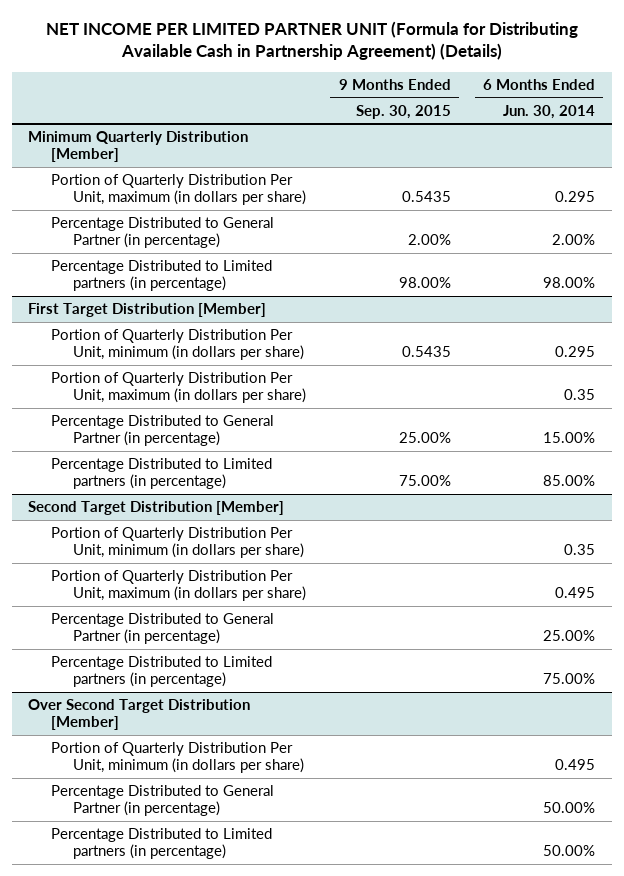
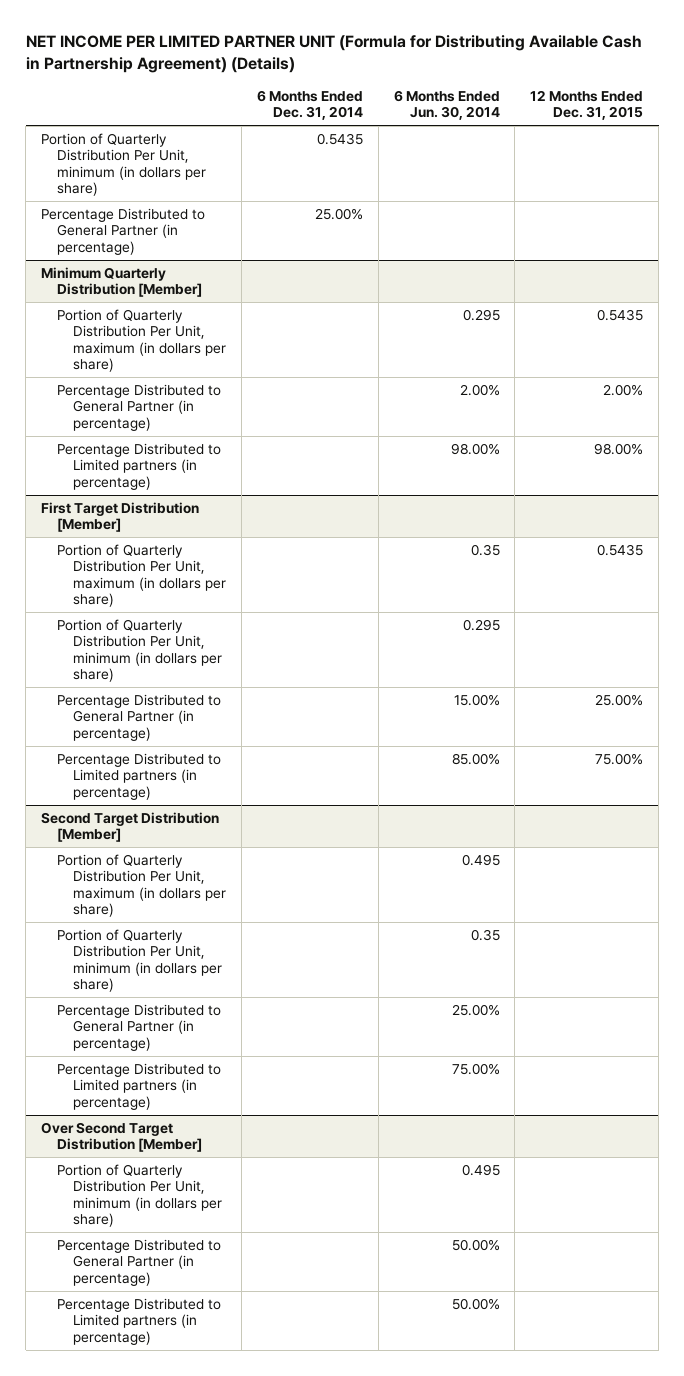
- | 9 Months Ended Sep. 30, 2015 | 6 Months Ended Jun. 30, 2014
+ | 6 Months Ended Dec. 31, 2014 | 6 Months Ended Jun. 30, 2014 | 12 Months Ended Dec. 31, 2015
+ Portion of Quarterly Distribution Per Unit, minimum (in dollars per share) | 0.5435 | |
+ Percentage Distributed to General Partner (in percentage) | 25.00% | |
@ First Target Distribution [Member]
moved down: Portion of Quarterly Distribution Per Unit, minimum (in dollars per share) | | 0.295 |
@ Second Target Distribution [Member]
moved down: Portion of Quarterly Distribution Per Unit, minimum (in dollars per share) | | 0.35 |

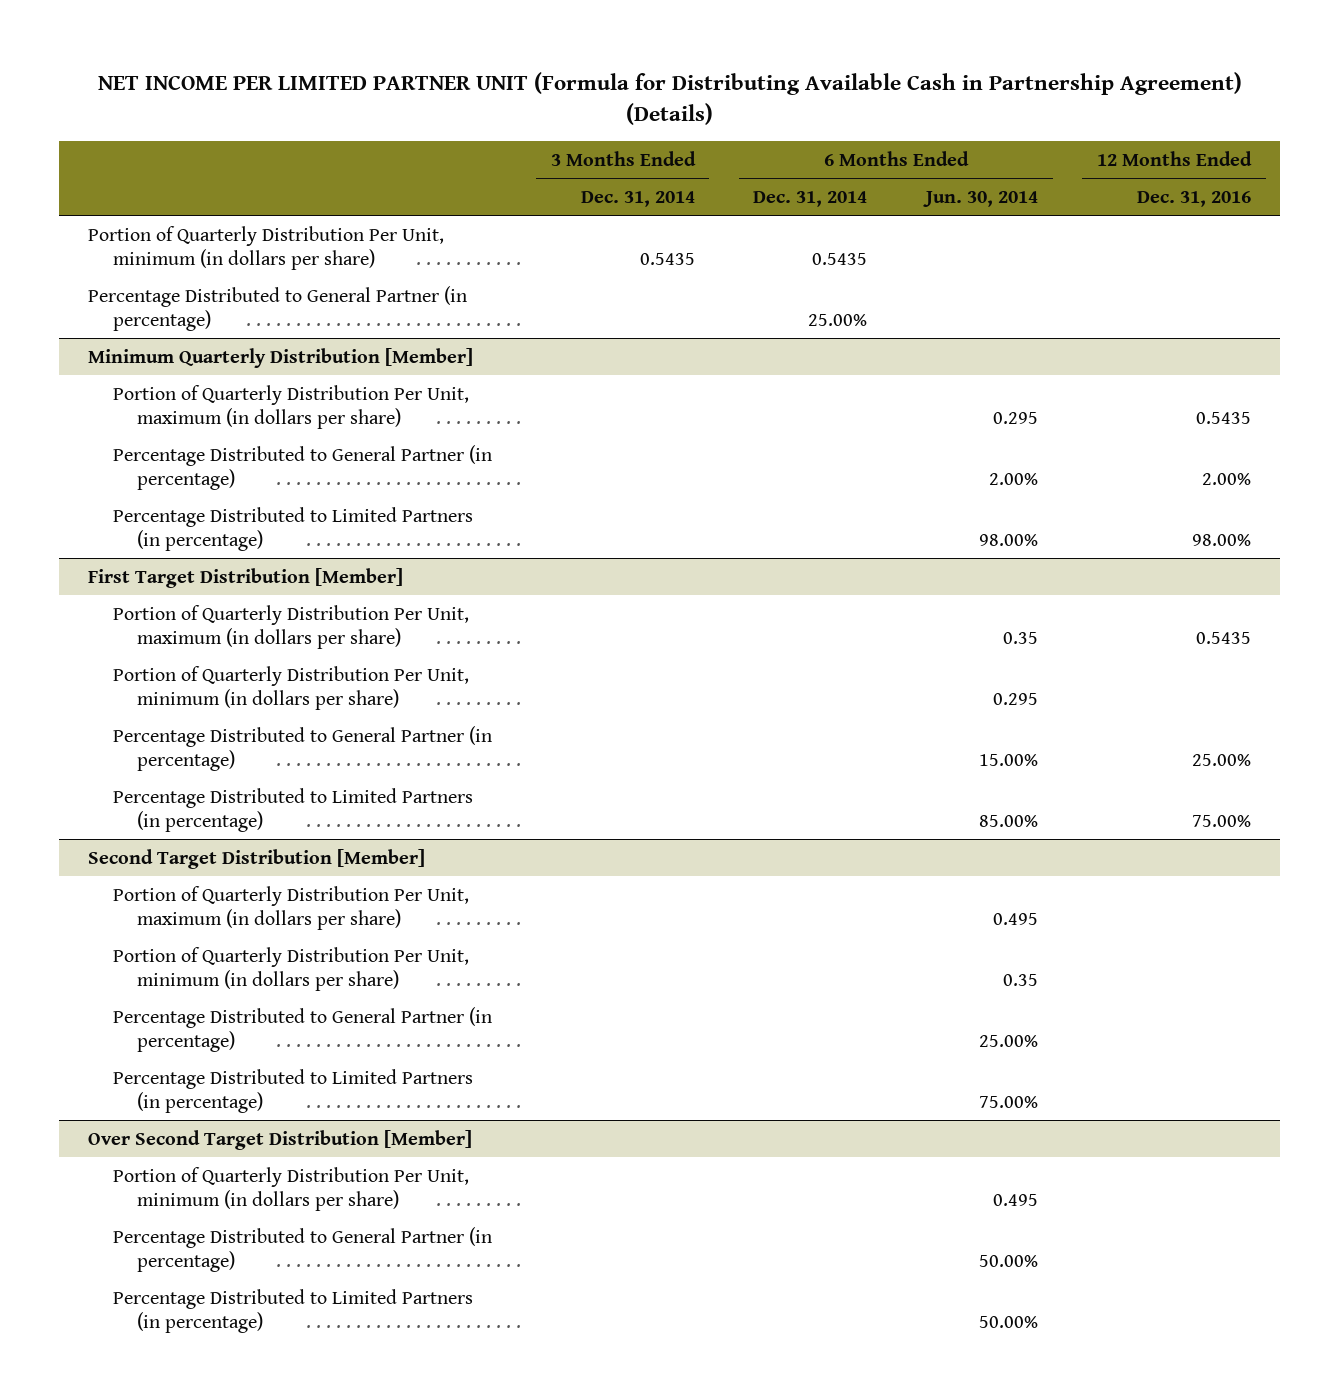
- | 6 Months Ended Dec. 31, 2014 | 6 Months Ended Jun. 30, 2014 | 12 Months Ended Dec. 31, 2015
+ | 3 Months Ended Dec. 31, 2014 | 6 Months Ended Dec. 31, 2014 | 6 Months Ended Jun. 30, 2014 | 12 Months Ended Dec. 31, 2016
@ Minimum Quarterly Distribution [Member]
- Percentage Distributed to Limited partners (in percentage) | | 98.00% | 98.00%
+ Percentage Distributed to Limited Partners (in percentage) | | | 98.00% | 98.00%
@ First Target Distribution [Member]
- Percentage Distributed to Limited partners (in percentage) | | 85.00% | 75.00%
+ Percentage Distributed to Limited Partners (in percentage) | | | 85.00% | 75.00%
@ Second Target Distribution [Member]
- Percentage Distributed to Limited partners (in percentage) | | 75.00% |
+ Percentage Distributed to Limited Partners (in percentage) | | | 75.00% |
@ Over Second Target Distribution [Member]
- Percentage Distributed to Limited partners (in percentage) | | 50.00% |
+ Percentage Distributed to Limited Partners (in percentage) | | | 50.00% |

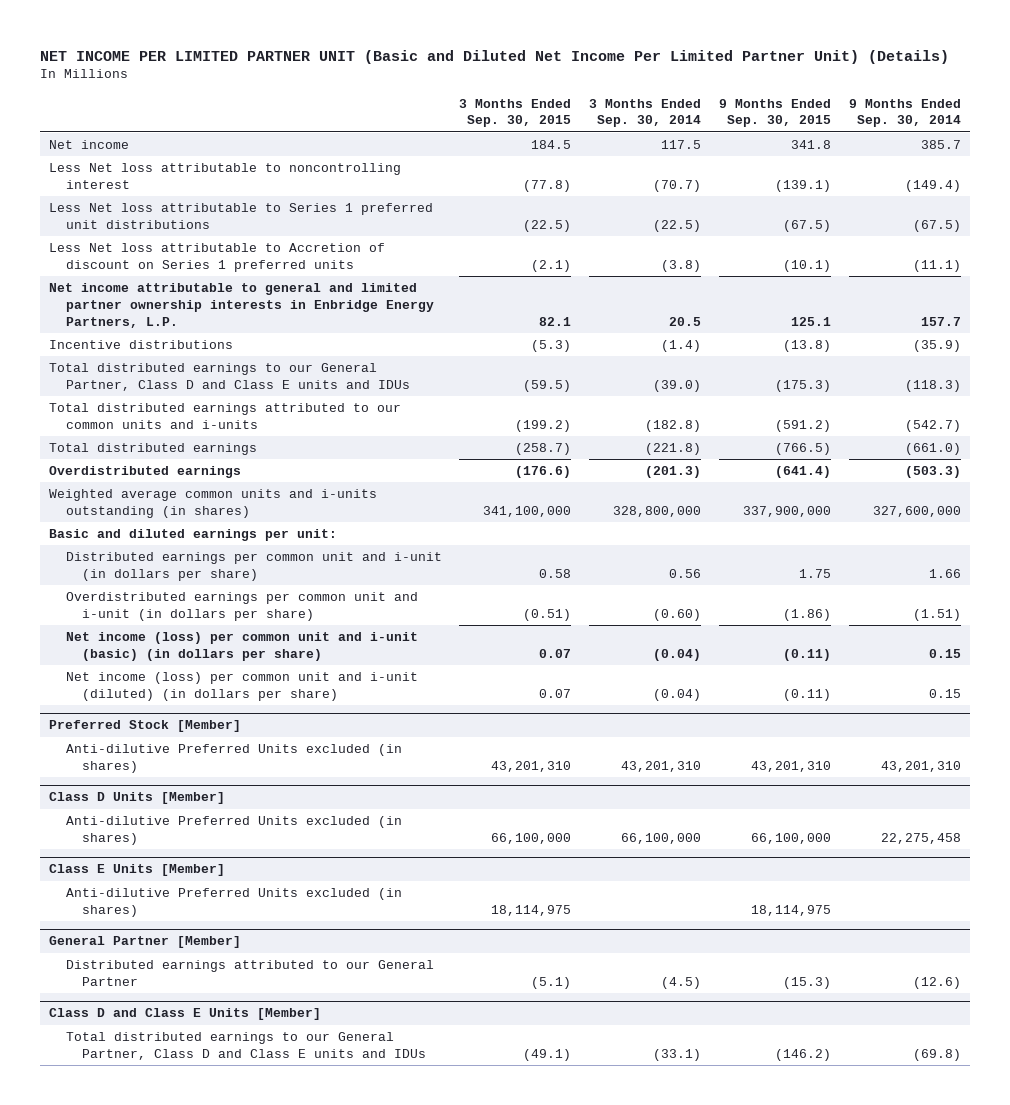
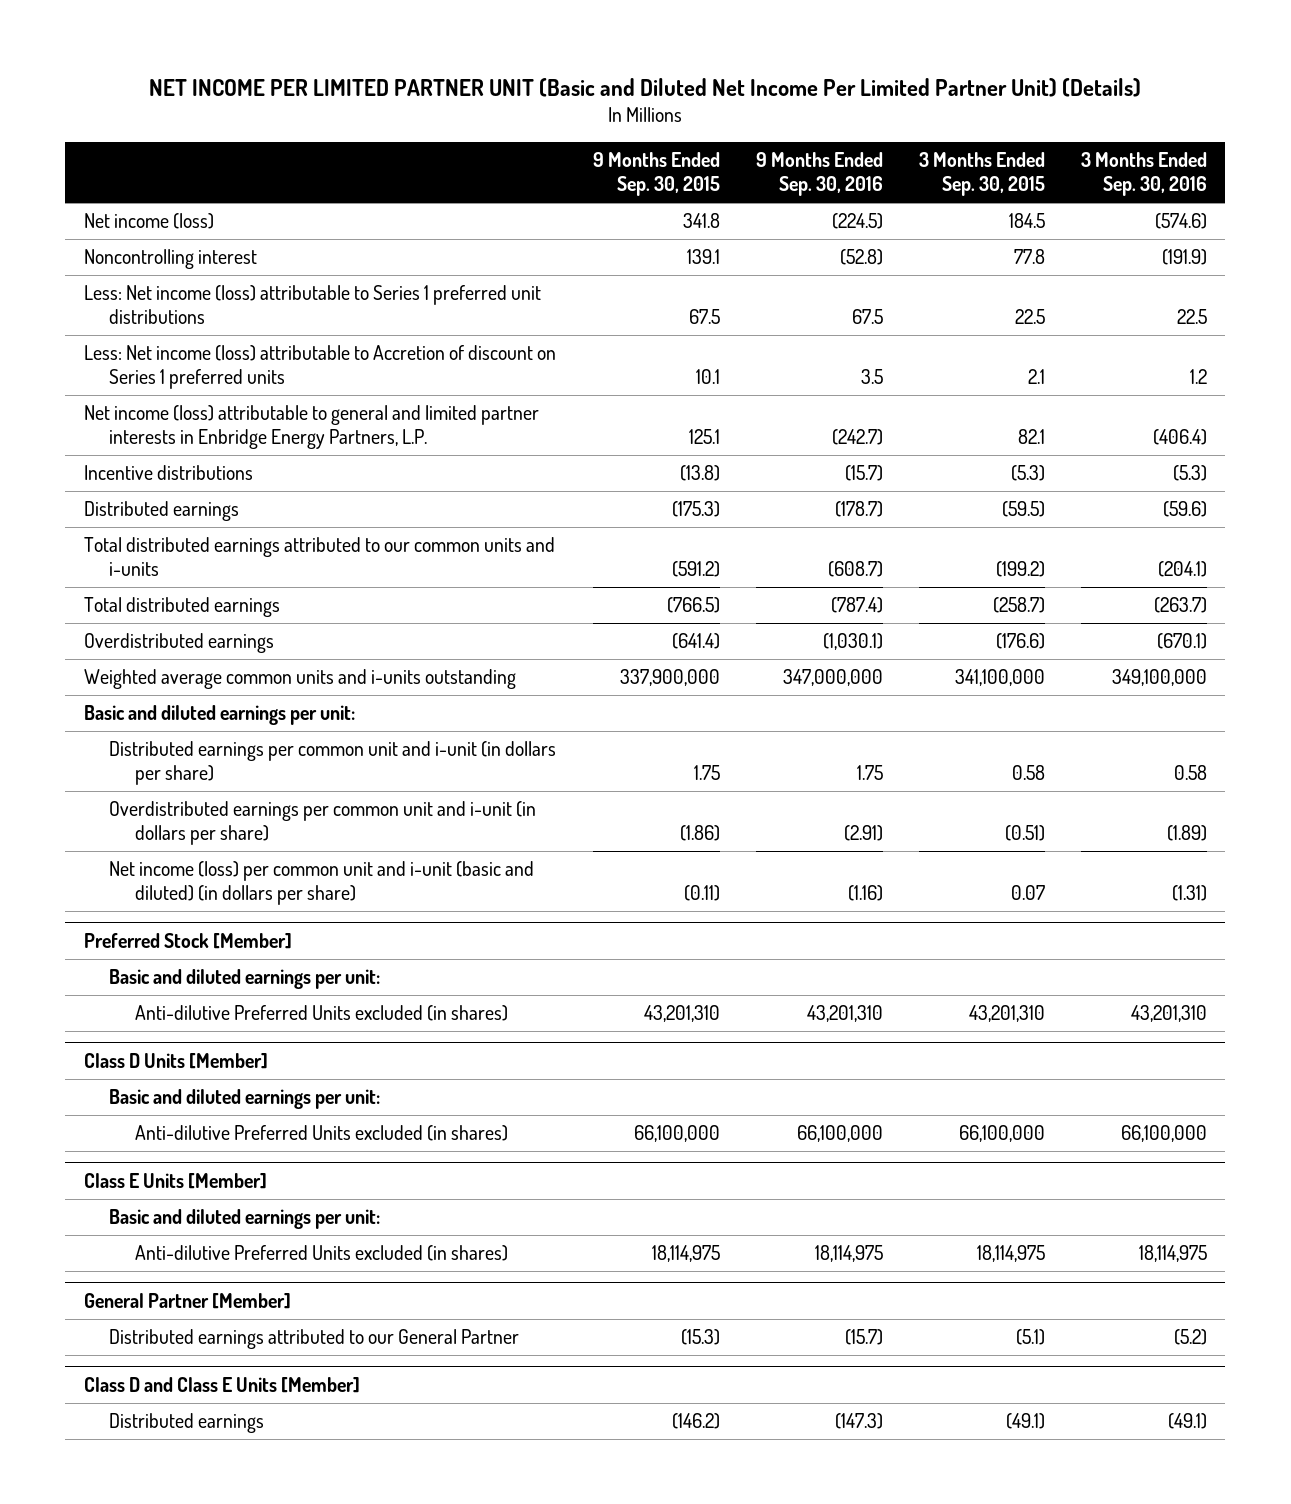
- | 3 Months Ended Sep. 30, 2015 | 3 Months Ended Sep. 30, 2014 | 9 Months Ended Sep. 30, 2015 | 9 Months Ended Sep. 30, 2014
+ | 9 Months Ended Sep. 30, 2015 | 9 Months Ended Sep. 30, 2016 | 3 Months Ended Sep. 30, 2015 | 3 Months Ended Sep. 30, 2016
- Net income | 184.5 | 117.5 | 341.8 | 385.7
- Less Net loss attributable to noncontrolling interest | (77.8) | (70.7) | (139.1) | (149.4)
- Less Net loss attributable to Series 1 preferred unit distributions | (22.5) | (22.5) | (67.5) | (67.5)
- Less Net loss attributable to Accretion of discount on Series 1 preferred units | (2.1) | (3.8) | (10.1) | (11.1)
- Net income attributable to general and limited partner ownership interests in Enbridge Energy Partners, L.P. | 82.1 | 20.5 | 125.1 | 157.7
+ Net income (loss) | 341.8 | (224.5) | 184.5 | (574.6)
+ Noncontrolling interest | 139.1 | (52.8) | 77.8 | (191.9)
+ Less: Net income (loss) attributable to Series 1 preferred unit distributions | 67.5 | 67.5 | 22.5 | 22.5
+ Less: Net income (loss) attributable to Accretion of discount on Series 1 preferred units | 10.1 | 3.5 | 2.1 | 1.2
+ Net income (loss) attributable to general and limited partner interests in Enbridge Energy Partners, L.P. | 125.1 | (242.7) | 82.1 | (406.4)
- Total distributed earnings to our General Partner, Class D and Class E units and IDUs | (59.5) | (39.0) | (175.3) | (118.3)
+ Distributed earnings | (175.3) | (178.7) | (59.5) | (59.6)
- Weighted average common units and i-units outstanding (in shares) | 341,100,000 | 328,800,000 | 337,900,000 | 327,600,000
+ Weighted average common units and i-units outstanding | 337,900,000 | 347,000,000 | 341,100,000 | 349,100,000
- Net income (loss) per common unit and i-unit (basic) (in dollars per share) | 0.07 | (0.04) | (0.11) | 0.15
- Net income (loss) per common unit and i-unit (diluted) (in dollars per share) | 0.07 | (0.04) | (0.11) | 0.15
+ Net income (loss) per common unit and i-unit (basic and diluted) (in dollars per share) | (0.11) | (1.16) | 0.07 | (1.31)
@ Preferred Stock [Member]
+ Basic and diluted earnings per unit:
@ Class D Units [Member]
+ Basic and diluted earnings per unit:
@ Class E Units [Member]
+ Basic and diluted earnings per unit:
@ Class D and Class E Units [Member]
- Total distributed earnings to our General Partner, Class D and Class E units and IDUs | (49.1) | (33.1) | (146.2) | (69.8)
+ Distributed earnings | (146.2) | (147.3) | (49.1) | (49.1)

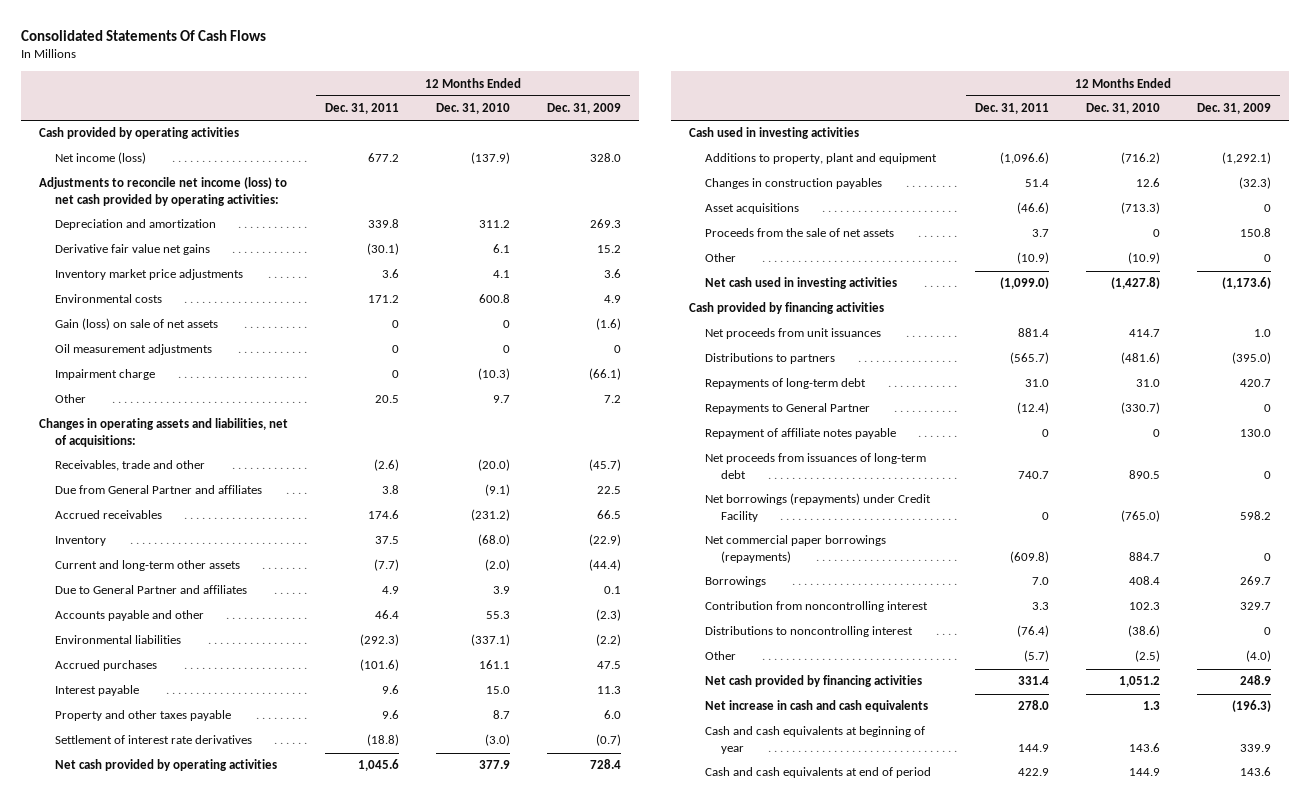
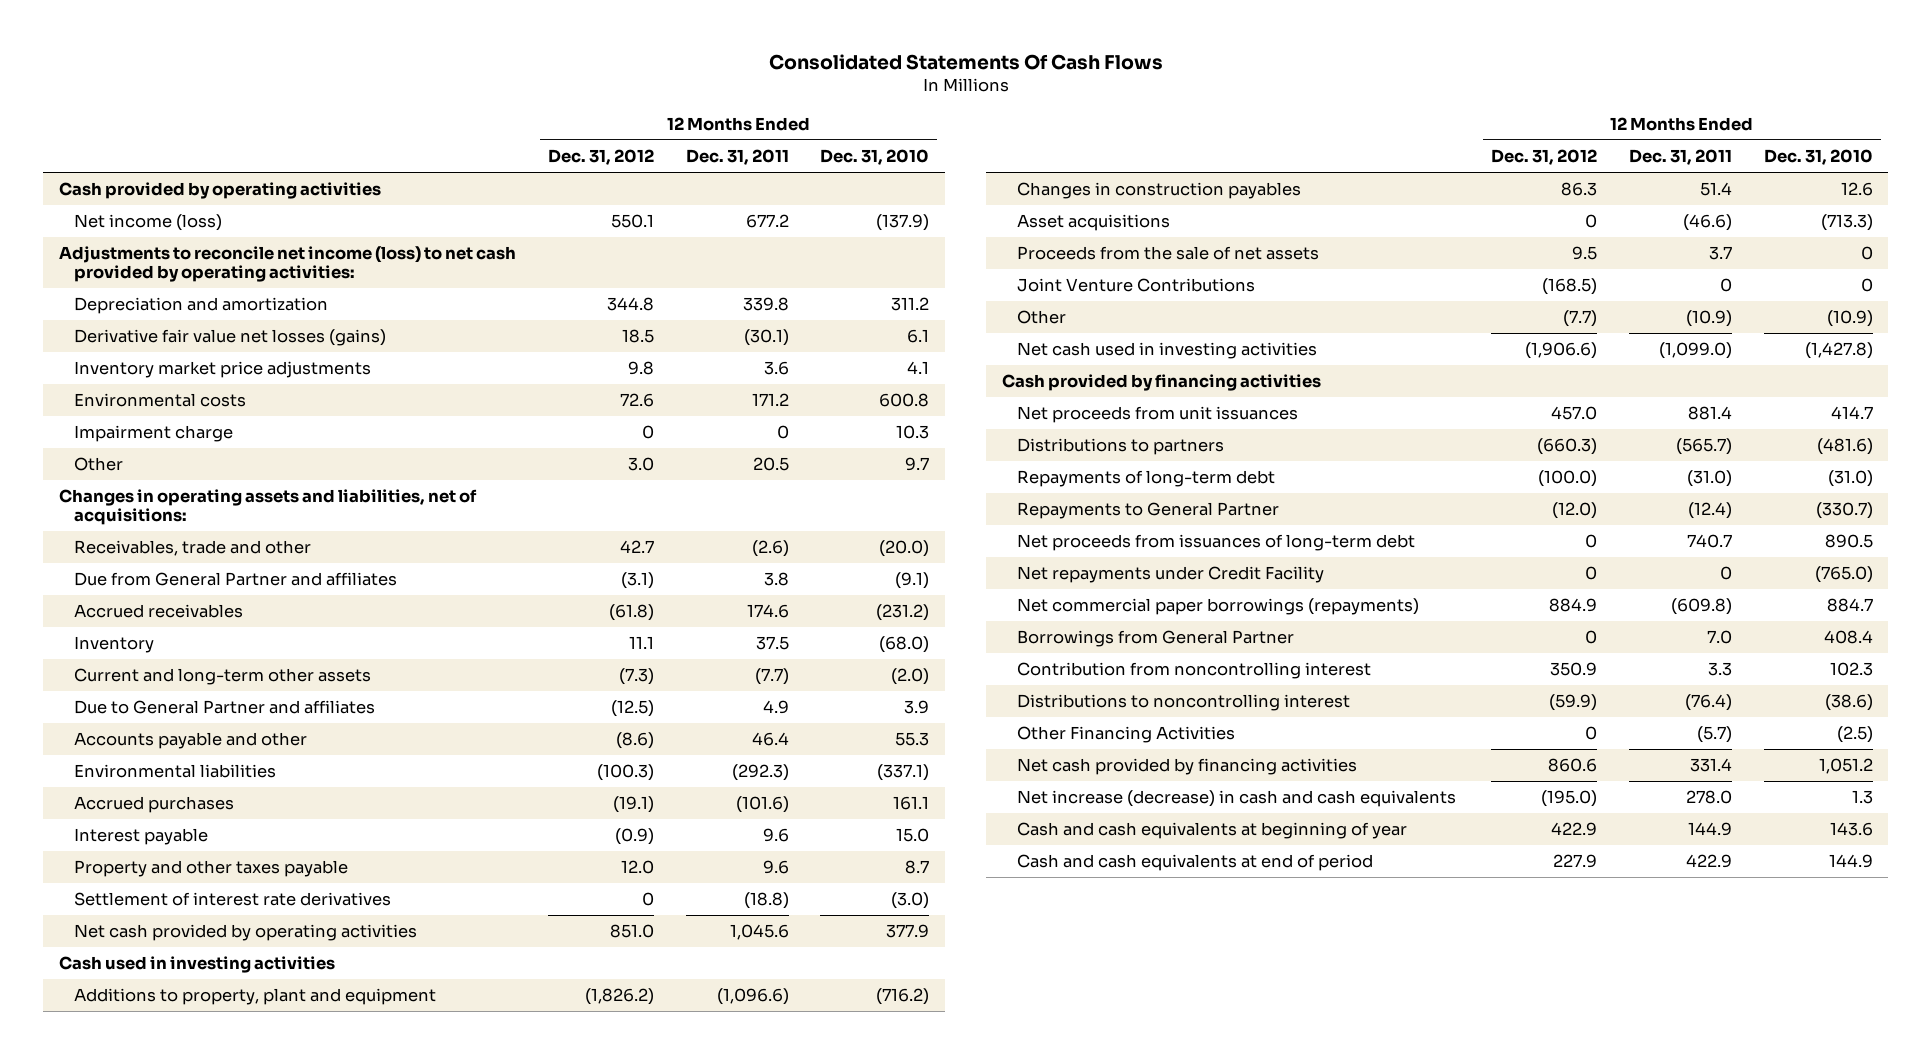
- | 12 Months Ended Dec. 31, 2011 | 12 Months Ended Dec. 31, 2010 | 12 Months Ended Dec. 31, 2009
+ | 12 Months Ended Dec. 31, 2012 | 12 Months Ended Dec. 31, 2011 | 12 Months Ended Dec. 31, 2010
- Derivative fair value net gains | (30.1) | 6.1 | 15.2
+ Derivative fair value net losses (gains) | 18.5 | (30.1) | 6.1
- Gain (loss) on sale of net assets | 0 | 0 | (1.6)
- Oil measurement adjustments | 0 | 0 | 0
- Impairment charge | 0 | (10.3) | (66.1)
+ Impairment charge | 0 | 0 | 10.3
+ Joint Venture Contributions | (168.5) | 0 | 0
- Repayments of long-term debt | 31.0 | 31.0 | 420.7
+ Repayments of long-term debt | (100.0) | (31.0) | (31.0)
- Repayment of affiliate notes payable | 0 | 0 | 130.0
- Net borrowings (repayments) under Credit Facility | 0 | (765.0) | 598.2
+ Net repayments under Credit Facility | 0 | 0 | (765.0)
- Borrowings | 7.0 | 408.4 | 269.7
+ Borrowings from General Partner | 0 | 7.0 | 408.4
- Other | (5.7) | (2.5) | (4.0)
+ Other Financing Activities | 0 | (5.7) | (2.5)
- Net increase in cash and cash equivalents | 278.0 | 1.3 | (196.3)
+ Net increase (decrease) in cash and cash equivalents | (195.0) | 278.0 | 1.3

